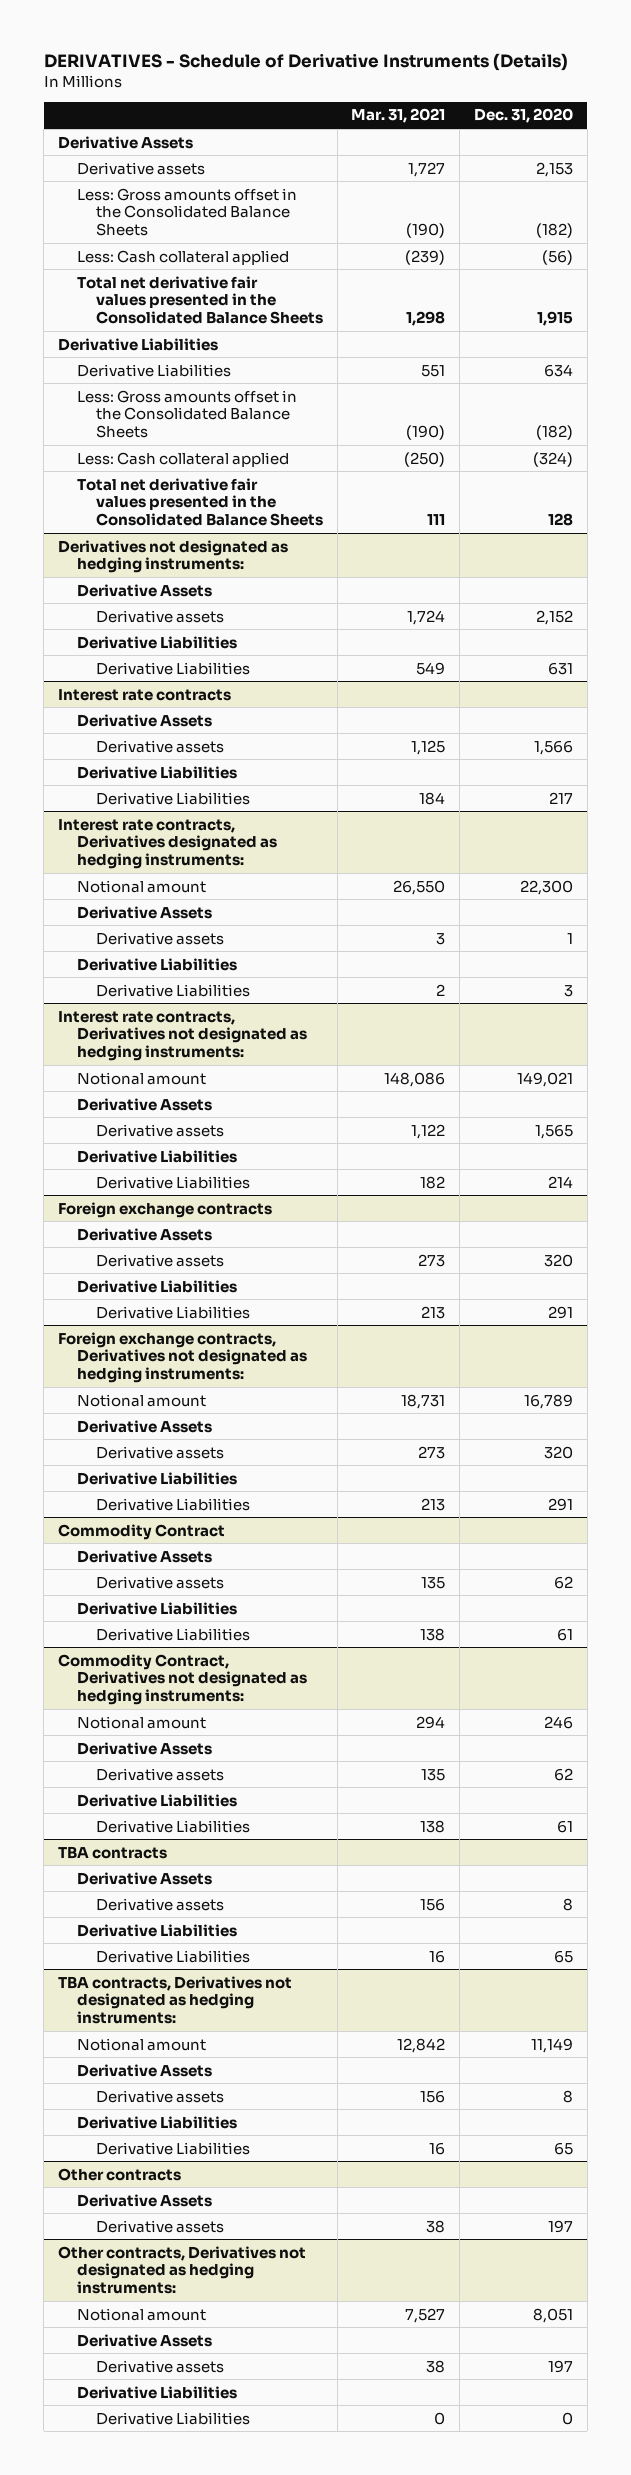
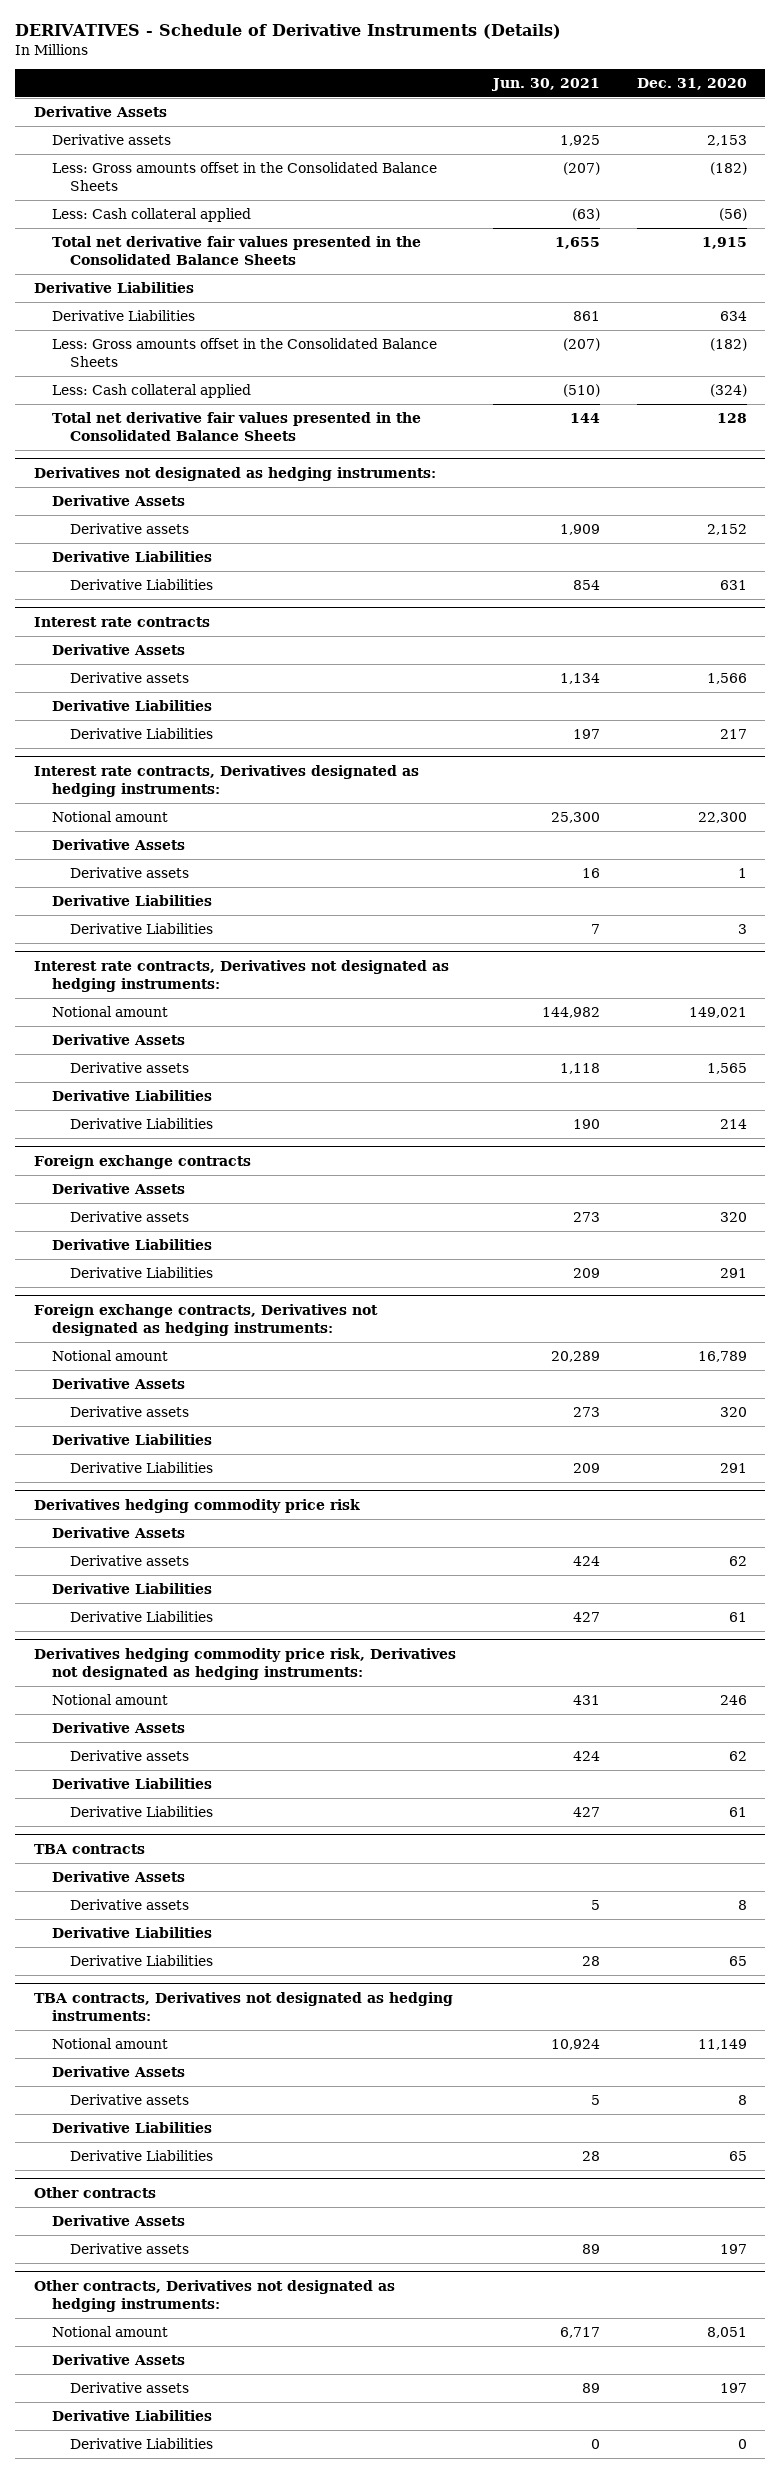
- | Mar. 31, 2021 | Dec. 31, 2020
+ | Jun. 30, 2021 | Dec. 31, 2020
- Commodity Contract
+ Derivatives hedging commodity price risk
- Commodity Contract, Derivatives not designated as hedging instruments:
+ Derivatives hedging commodity price risk, Derivatives not designated as hedging instruments:

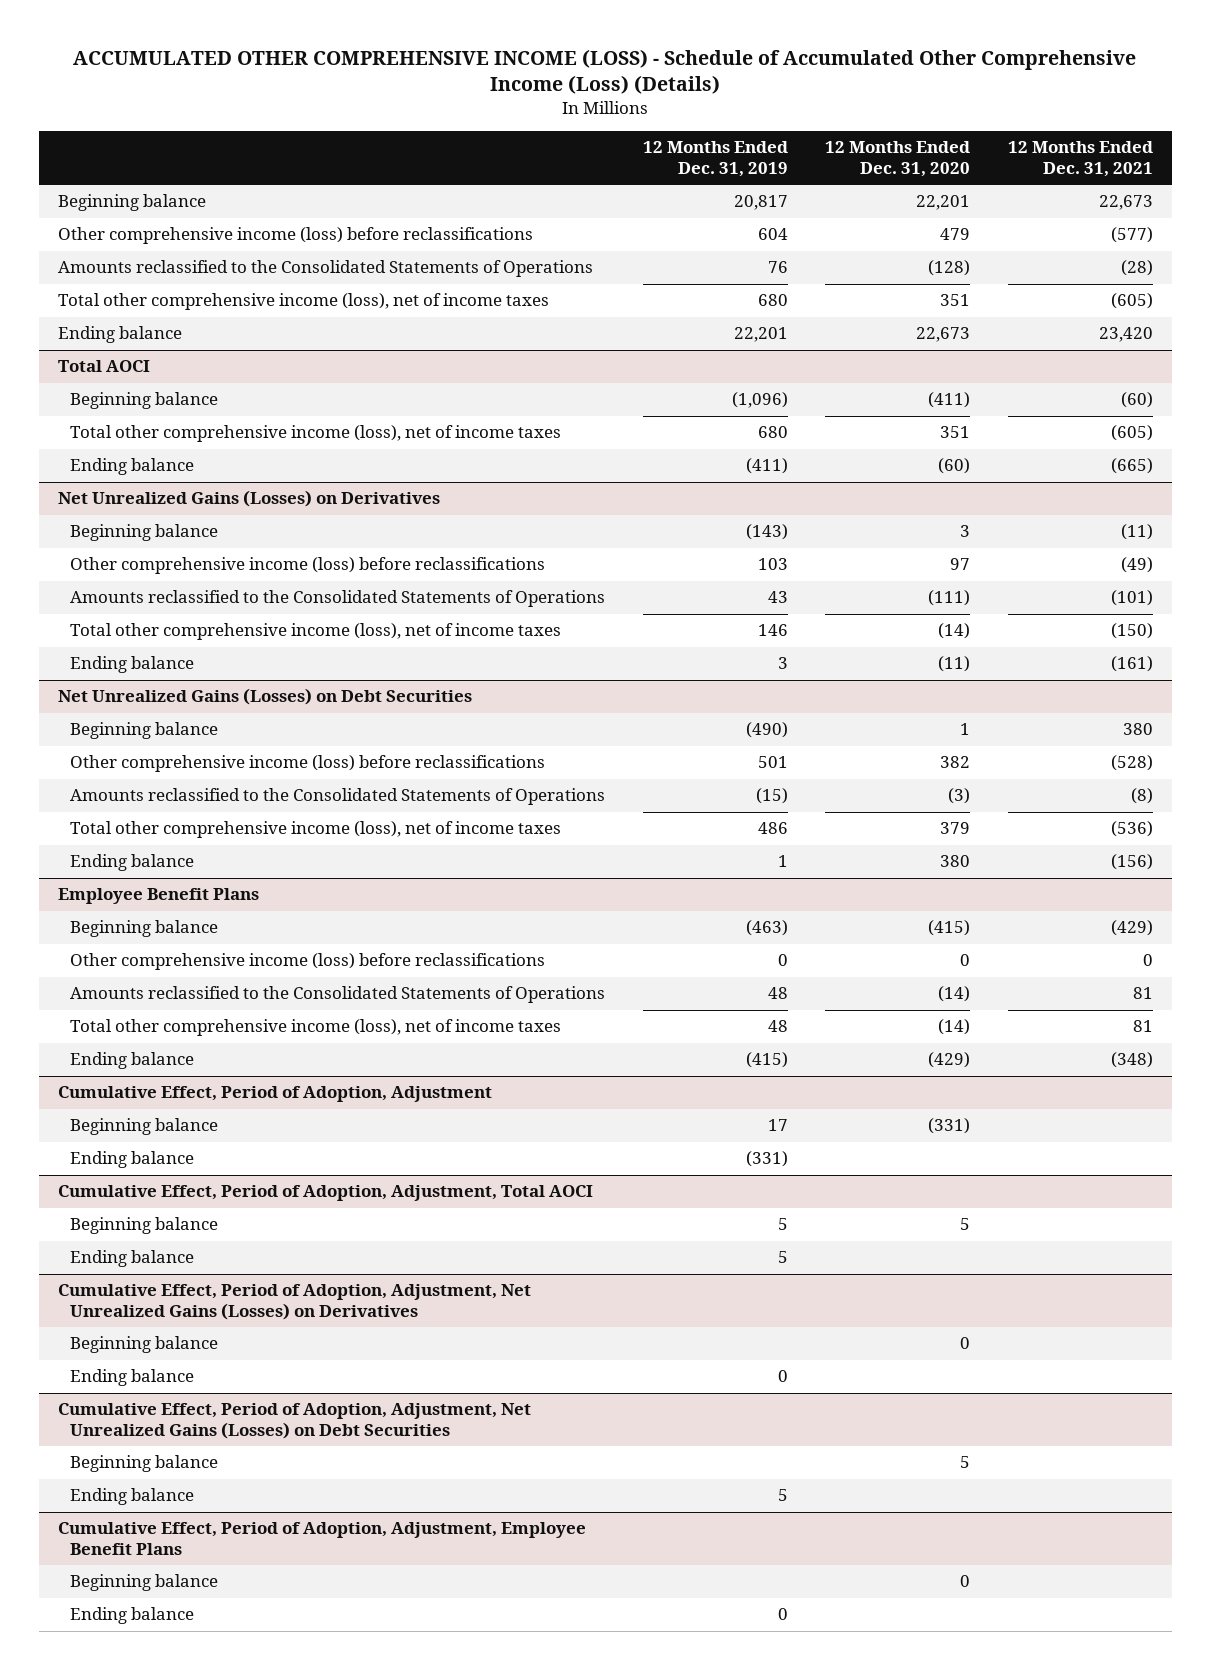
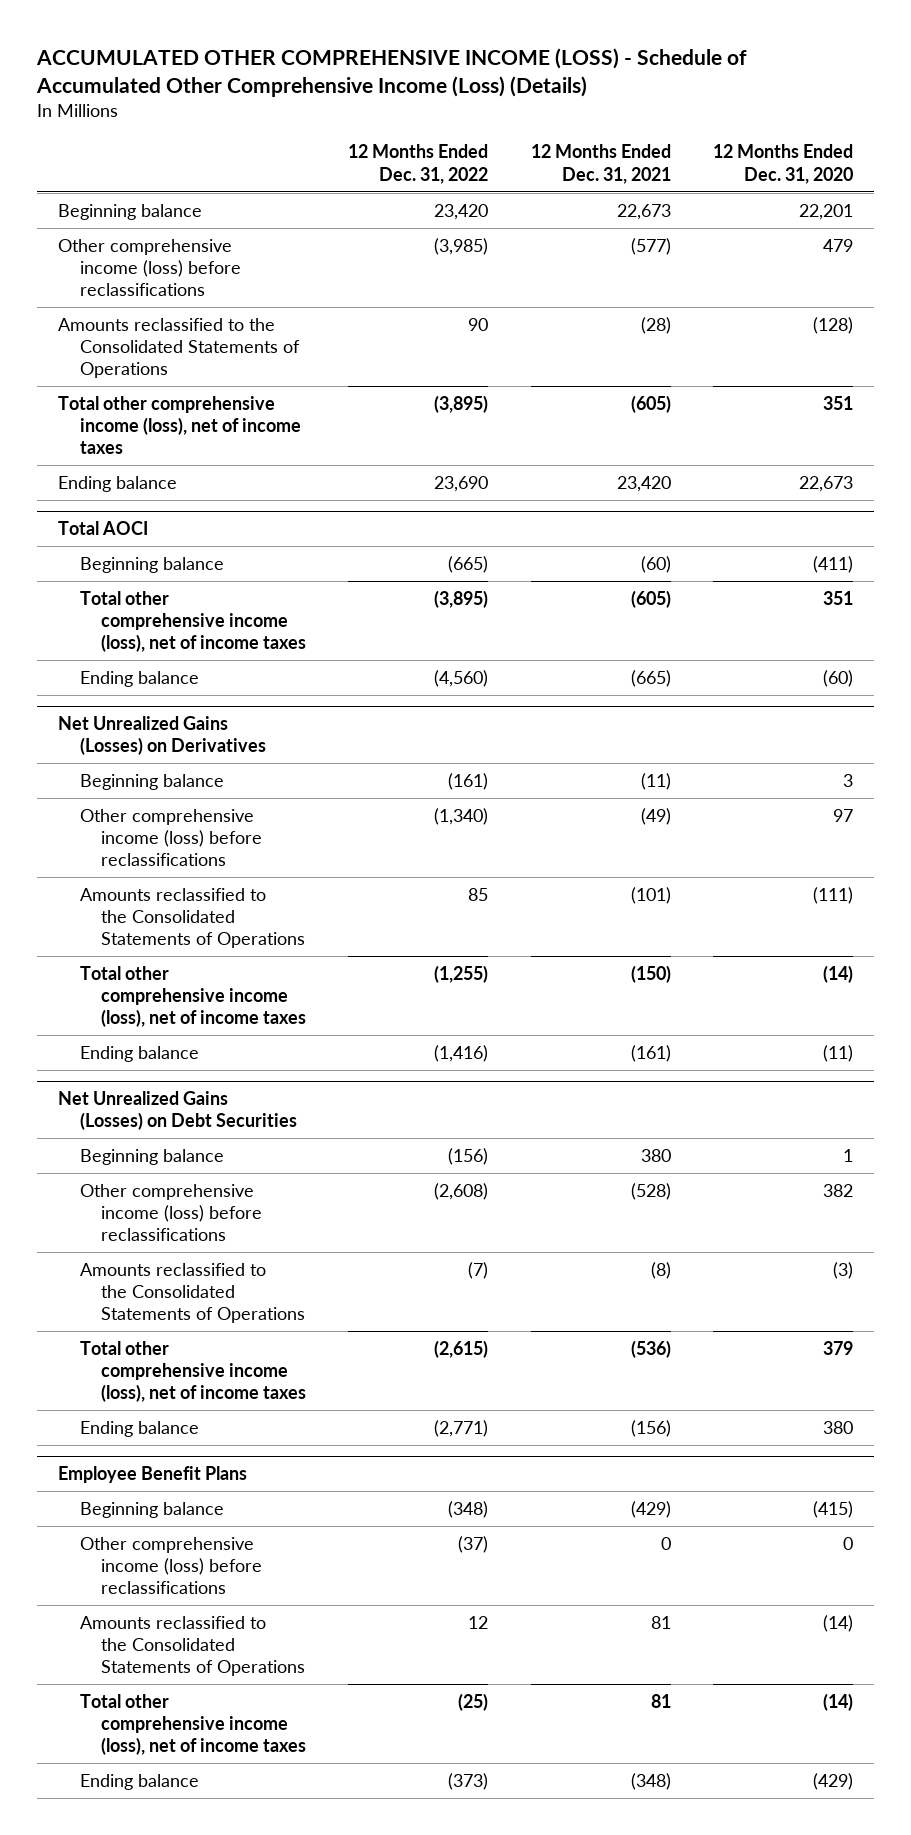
- | 12 Months Ended Dec. 31, 2019 | 12 Months Ended Dec. 31, 2020 | 12 Months Ended Dec. 31, 2021
+ | 12 Months Ended Dec. 31, 2022 | 12 Months Ended Dec. 31, 2021 | 12 Months Ended Dec. 31, 2020
- Cumulative Effect, Period of Adoption, Adjustment
- Beginning balance | 17 | (331) |
- Ending balance | (331) | |
- Cumulative Effect, Period of Adoption, Adjustment, Total AOCI
- Beginning balance | 5 | 5 |
- Ending balance | 5 | |
- Cumulative Effect, Period of Adoption, Adjustment, Net Unrealized Gains (Losses) on Derivatives
- Beginning balance | | 0 |
- Ending balance | 0 | |
- Cumulative Effect, Period of Adoption, Adjustment, Net Unrealized Gains (Losses) on Debt Securities
- Beginning balance | | 5 |
- Ending balance | 5 | |
- Cumulative Effect, Period of Adoption, Adjustment, Employee Benefit Plans
- Beginning balance | | 0 |
- Ending balance | 0 | |

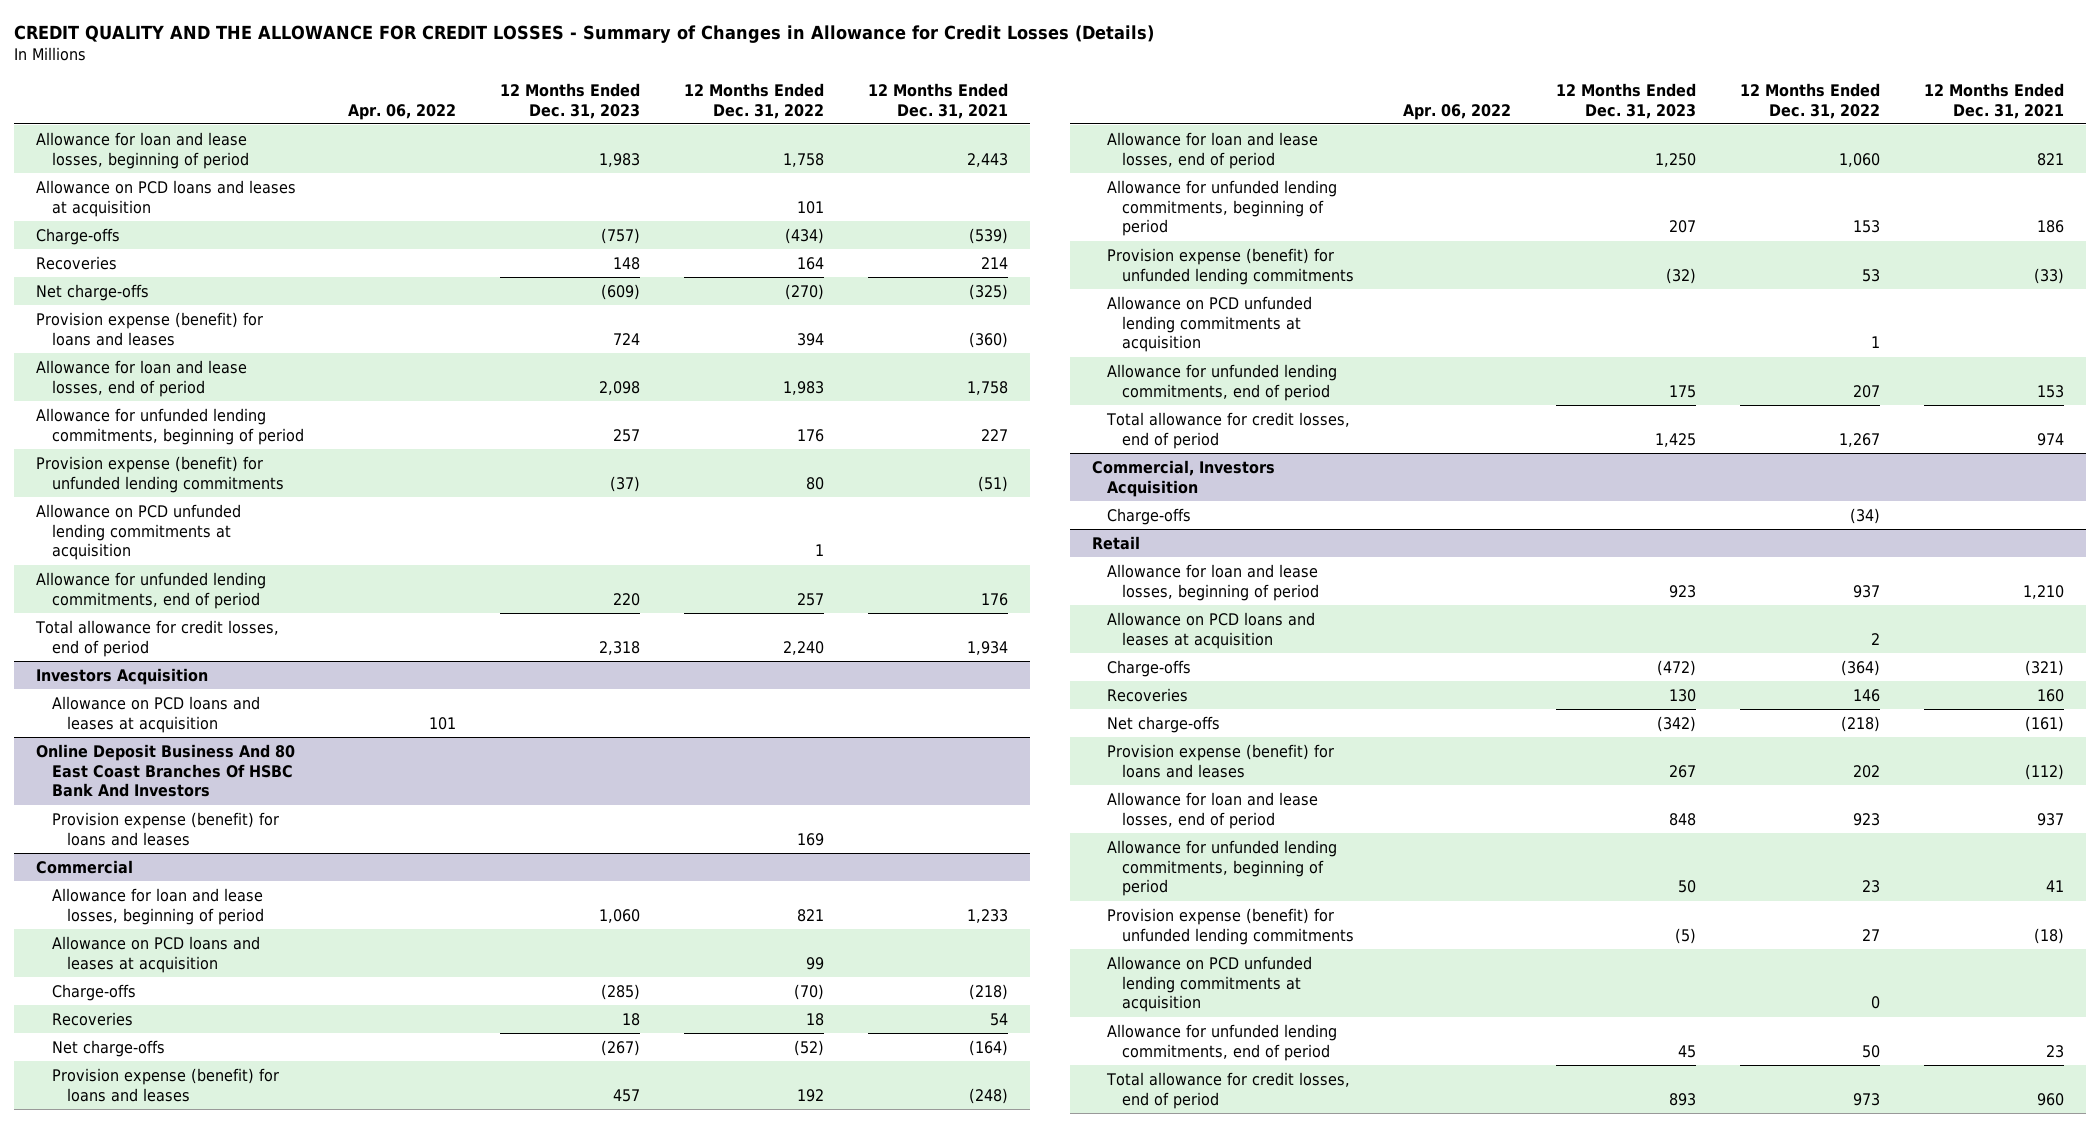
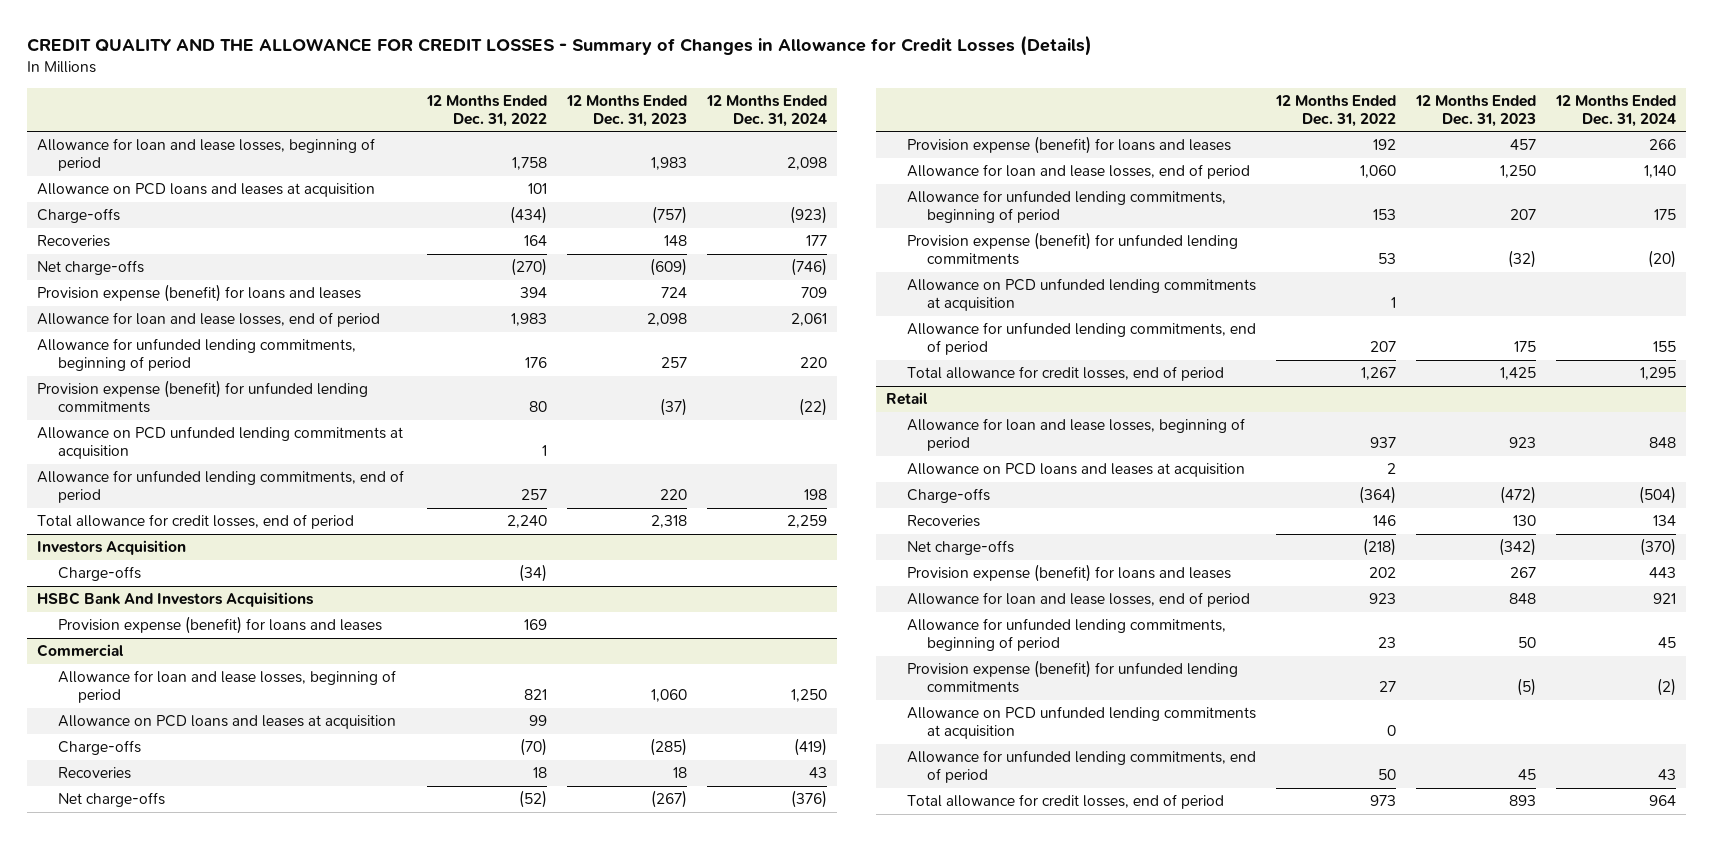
- | Apr. 06, 2022 | 12 Months Ended Dec. 31, 2023 | 12 Months Ended Dec. 31, 2022 | 12 Months Ended Dec. 31, 2021
+ | 12 Months Ended Dec. 31, 2022 | 12 Months Ended Dec. 31, 2023 | 12 Months Ended Dec. 31, 2024
@ Investors Acquisition
- Allowance on PCD loans and leases at acquisition | 101 | | |
- Online Deposit Business And 80 East Coast Branches Of HSBC Bank And Investors
@ Investors Acquisition
+ Charge-offs | (34) | |
+ HSBC Bank And Investors Acquisitions
- Commercial, Investors Acquisition
- Charge-offs | | | (34) |

